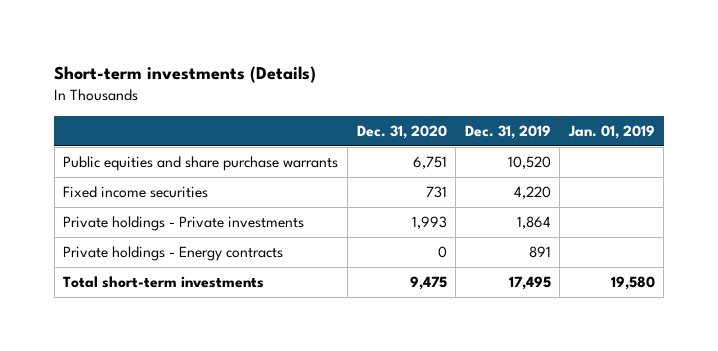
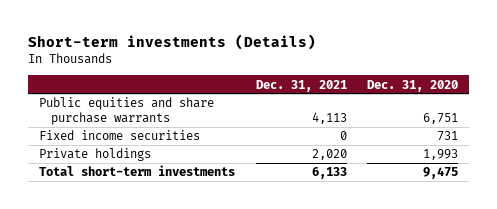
- | Dec. 31, 2020 | Dec. 31, 2019 | Jan. 01, 2019
+ | Dec. 31, 2021 | Dec. 31, 2020
- Private holdings - Private investments | 1,993 | 1,864 |
- Private holdings - Energy contracts | 0 | 891 |
+ Private holdings | 2,020 | 1,993

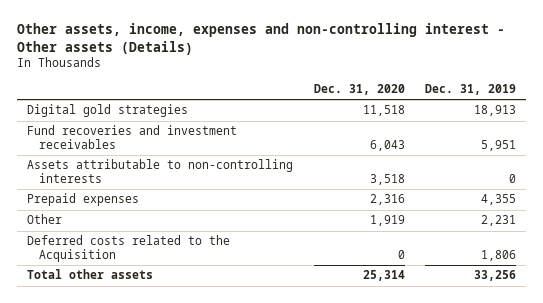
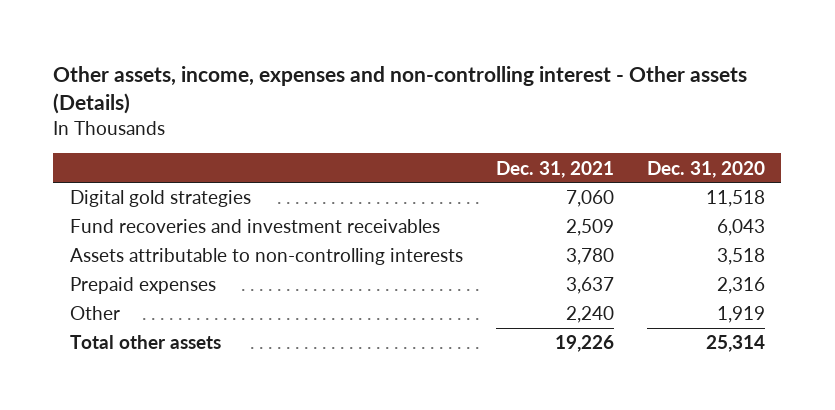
- | Dec. 31, 2020 | Dec. 31, 2019
+ | Dec. 31, 2021 | Dec. 31, 2020
- Deferred costs related to the Acquisition | 0 | 1,806

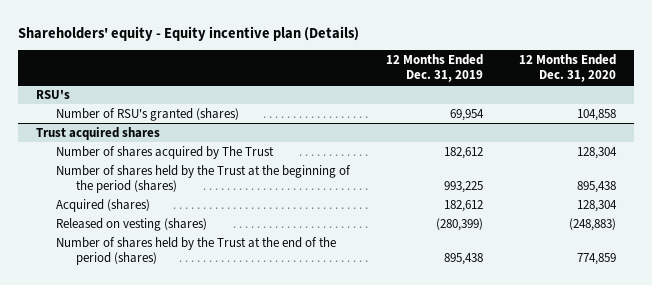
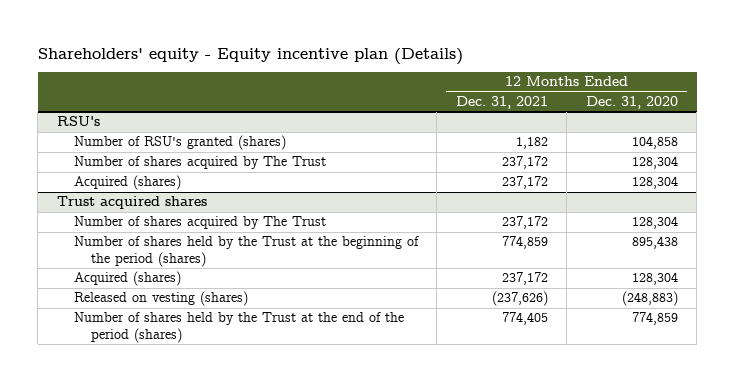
- | 12 Months Ended Dec. 31, 2019 | 12 Months Ended Dec. 31, 2020
+ | 12 Months Ended Dec. 31, 2021 | 12 Months Ended Dec. 31, 2020
@ RSU's
+ Number of shares acquired by The Trust | 237,172 | 128,304
+ Acquired (shares) | 237,172 | 128,304

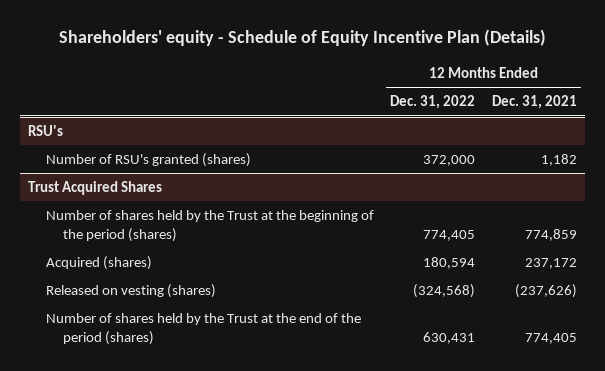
- Shareholders' equity - Equity incentive plan (Details)
+ Shareholders' equity - Schedule of Equity Incentive Plan (Details)
- | 12 Months Ended Dec. 31, 2021 | 12 Months Ended Dec. 31, 2020
+ | 12 Months Ended Dec. 31, 2022 | 12 Months Ended Dec. 31, 2021
@ RSU's
- Number of shares acquired by The Trust | 237,172 | 128,304
- Acquired (shares) | 237,172 | 128,304
- Trust acquired shares
- Number of shares acquired by The Trust | 237,172 | 128,304
+ Trust Acquired Shares

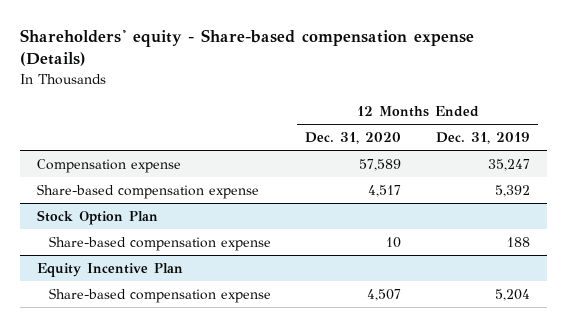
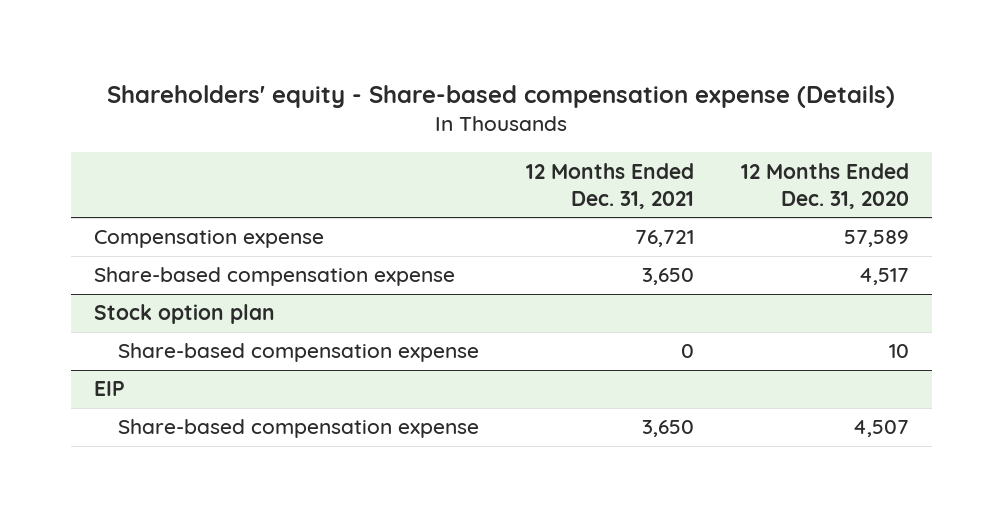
- | 12 Months Ended Dec. 31, 2020 | 12 Months Ended Dec. 31, 2019
+ | 12 Months Ended Dec. 31, 2021 | 12 Months Ended Dec. 31, 2020
- Stock Option Plan
+ Stock option plan
- Equity Incentive Plan
+ EIP

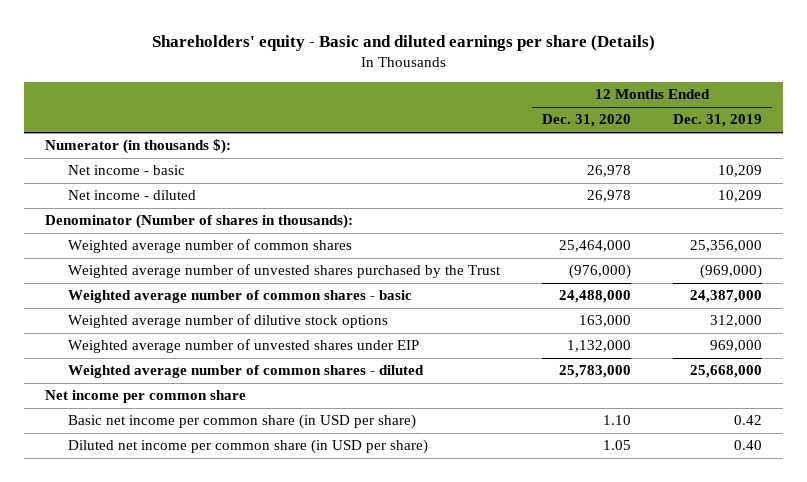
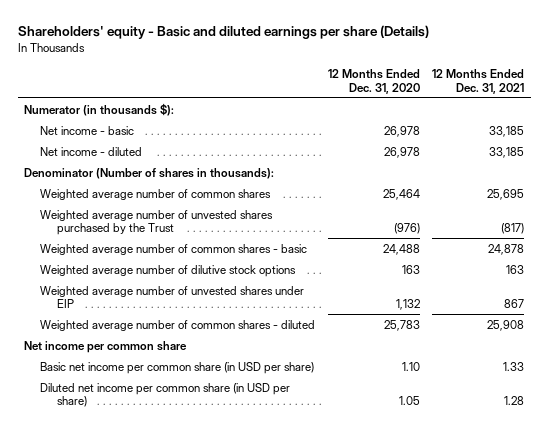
- | 12 Months Ended Dec. 31, 2020 | 12 Months Ended Dec. 31, 2019
+ | 12 Months Ended Dec. 31, 2020 | 12 Months Ended Dec. 31, 2021
- Weighted average number of common shares | 25,464,000 | 25,356,000
- Weighted average number of unvested shares purchased by the Trust | (976,000) | (969,000)
- Weighted average number of common shares - basic | 24,488,000 | 24,387,000
- Weighted average number of dilutive stock options | 163,000 | 312,000
- Weighted average number of unvested shares under EIP | 1,132,000 | 969,000
- Weighted average number of common shares - diluted | 25,783,000 | 25,668,000
+ Weighted average number of common shares | 25,464 | 25,695
+ Weighted average number of unvested shares purchased by the Trust | (976) | (817)
+ Weighted average number of common shares - basic | 24,488 | 24,878
+ Weighted average number of dilutive stock options | 163 | 163
+ Weighted average number of unvested shares under EIP | 1,132 | 867
+ Weighted average number of common shares - diluted | 25,783 | 25,908

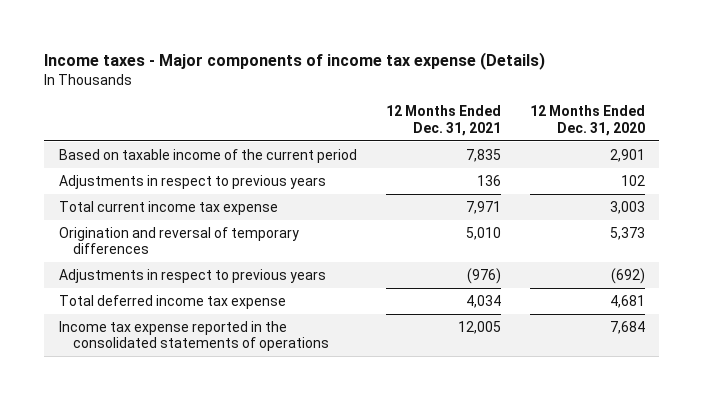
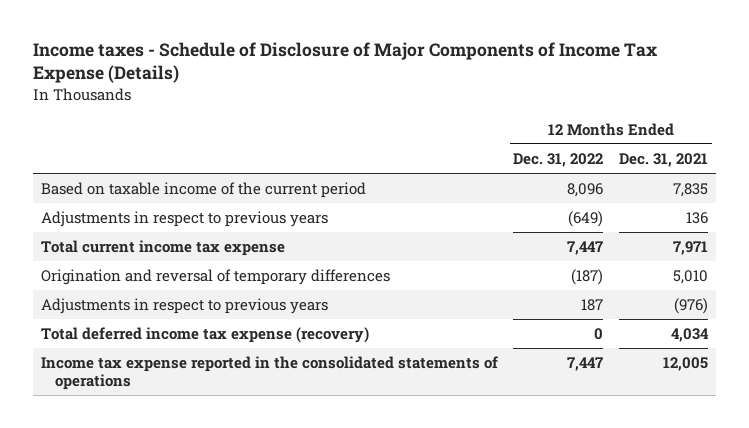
- Income taxes - Major components of income tax expense (Details)
+ Income taxes - Schedule of Disclosure of Major Components of Income Tax Expense (Details)
- | 12 Months Ended Dec. 31, 2021 | 12 Months Ended Dec. 31, 2020
+ | 12 Months Ended Dec. 31, 2022 | 12 Months Ended Dec. 31, 2021
- Total deferred income tax expense | 4,034 | 4,681
+ Total deferred income tax expense (recovery) | 0 | 4,034

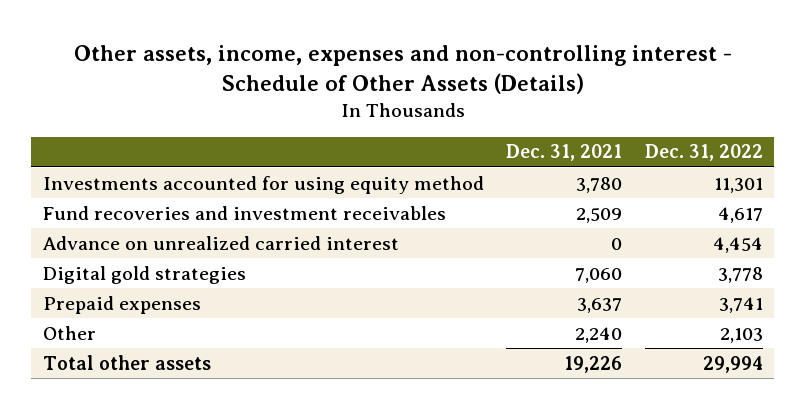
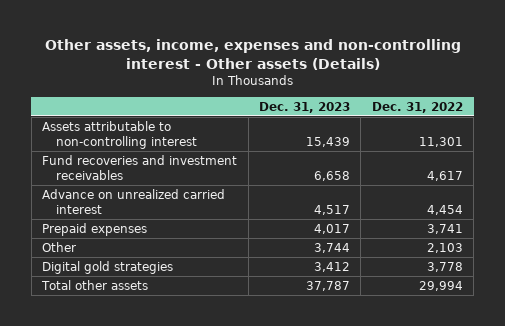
- Other assets, income, expenses and non-controlling interest - Schedule of Other Assets (Details)
+ Other assets, income, expenses and non-controlling interest - Other assets (Details)
- | Dec. 31, 2021 | Dec. 31, 2022
+ | Dec. 31, 2023 | Dec. 31, 2022
- Investments accounted for using equity method | 3,780 | 11,301
+ Assets attributable to non-controlling interest | 15,439 | 11,301
moved down: Digital gold strategies | 3,412 | 3,778

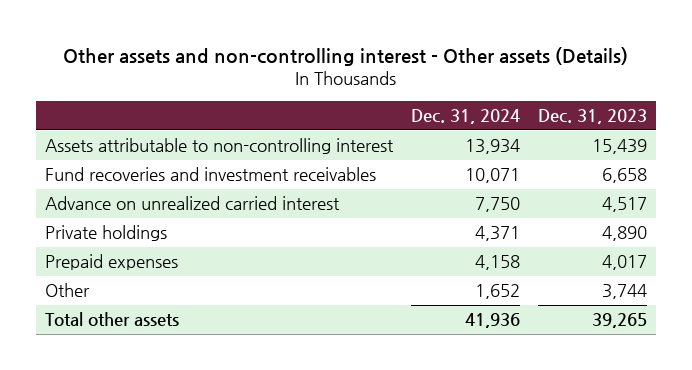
- Other assets, income, expenses and non-controlling interest - Other assets (Details)
+ Other assets and non-controlling interest - Other assets (Details)
- | Dec. 31, 2023 | Dec. 31, 2022
+ | Dec. 31, 2024 | Dec. 31, 2023
+ Private holdings | 4,371 | 4,890
- Digital gold strategies | 3,412 | 3,778
- Total other assets | 37,787 | 29,994
+ Total other assets | 41,936 | 39,265

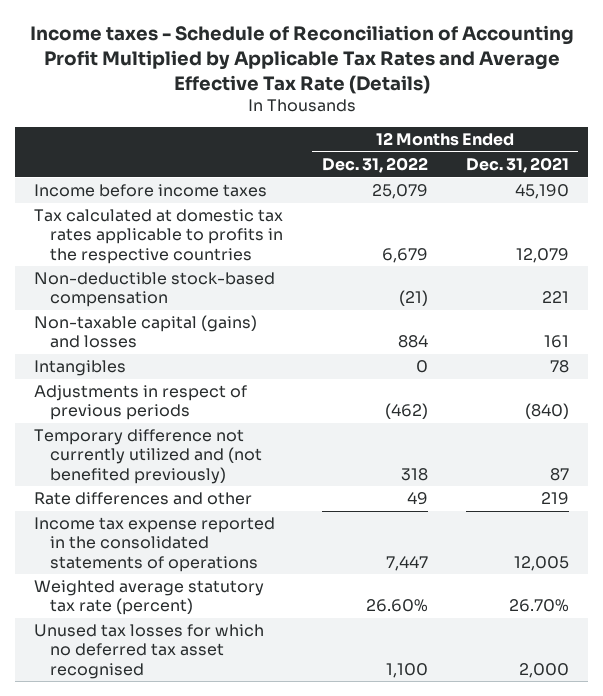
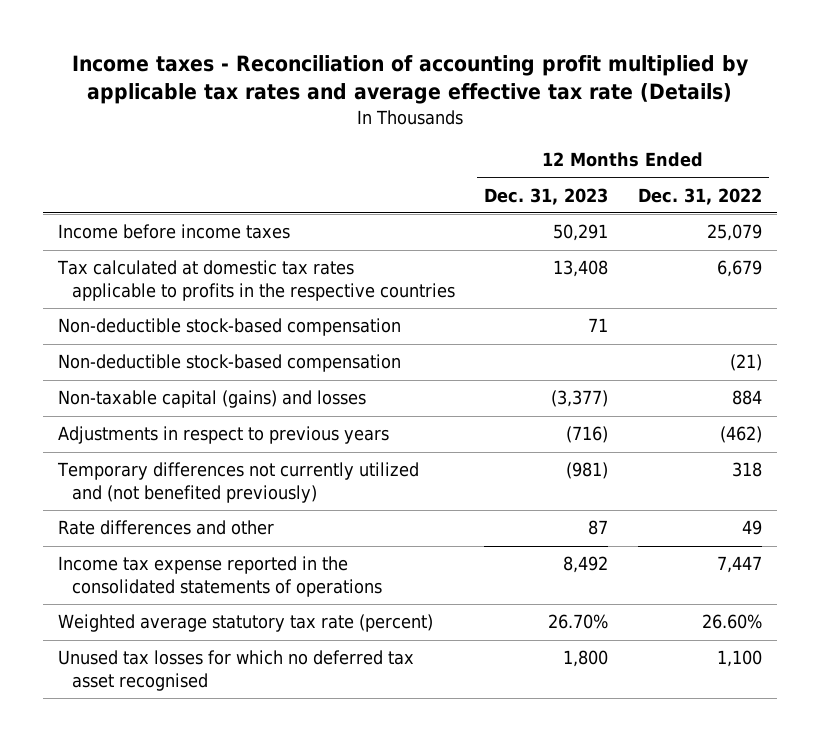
- Income taxes - Schedule of Reconciliation of Accounting Profit Multiplied by Applicable Tax Rates and Average Effective Tax Rate (Details)
+ Income taxes - Reconciliation of accounting profit multiplied by applicable tax rates and average effective tax rate (Details)
- | 12 Months Ended Dec. 31, 2022 | 12 Months Ended Dec. 31, 2021
+ | 12 Months Ended Dec. 31, 2023 | 12 Months Ended Dec. 31, 2022
+ Non-deductible stock-based compensation | 71 |
- Intangibles | 0 | 78
- Adjustments in respect of previous periods | (462) | (840)
- Temporary difference not currently utilized and (not benefited previously) | 318 | 87
+ Adjustments in respect to previous years | (716) | (462)
+ Temporary differences not currently utilized and (not benefited previously) | (981) | 318

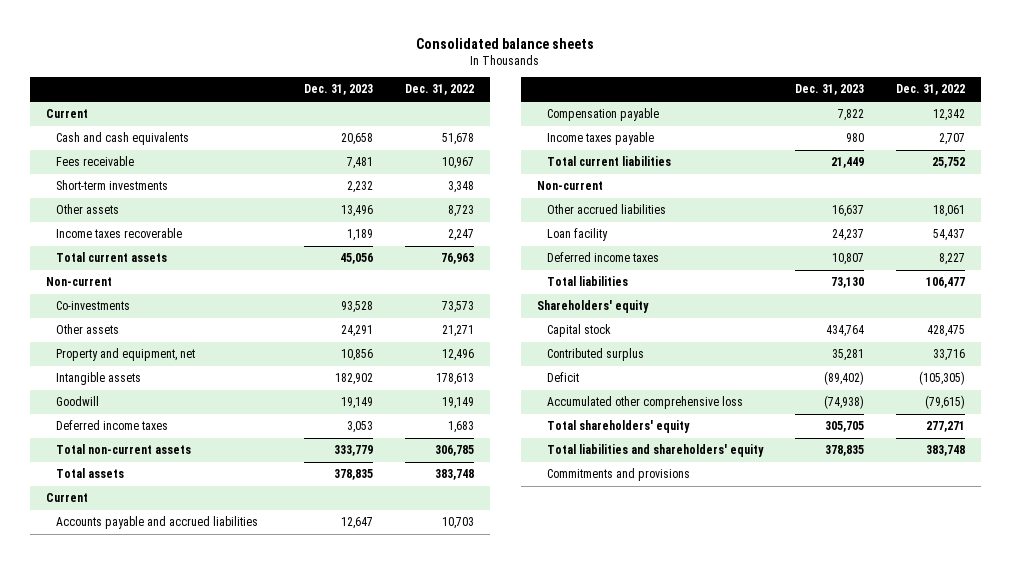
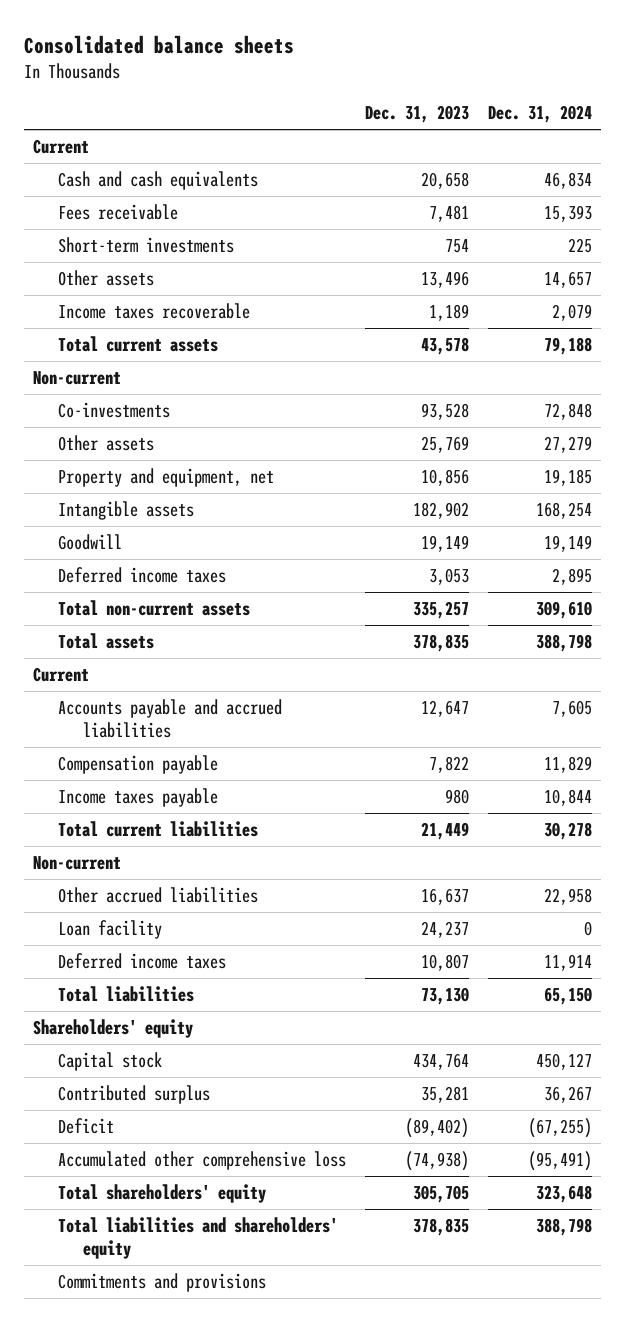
- | Dec. 31, 2023 | Dec. 31, 2022
+ | Dec. 31, 2023 | Dec. 31, 2024
- Short-term investments | 2,232 | 3,348
+ Short-term investments | 754 | 225
- Total current assets | 45,056 | 76,963
+ Total current assets | 43,578 | 79,188
- Other assets | 24,291 | 21,271
+ Other assets | 25,769 | 27,279
- Total non-current assets | 333,779 | 306,785
+ Total non-current assets | 335,257 | 309,610

